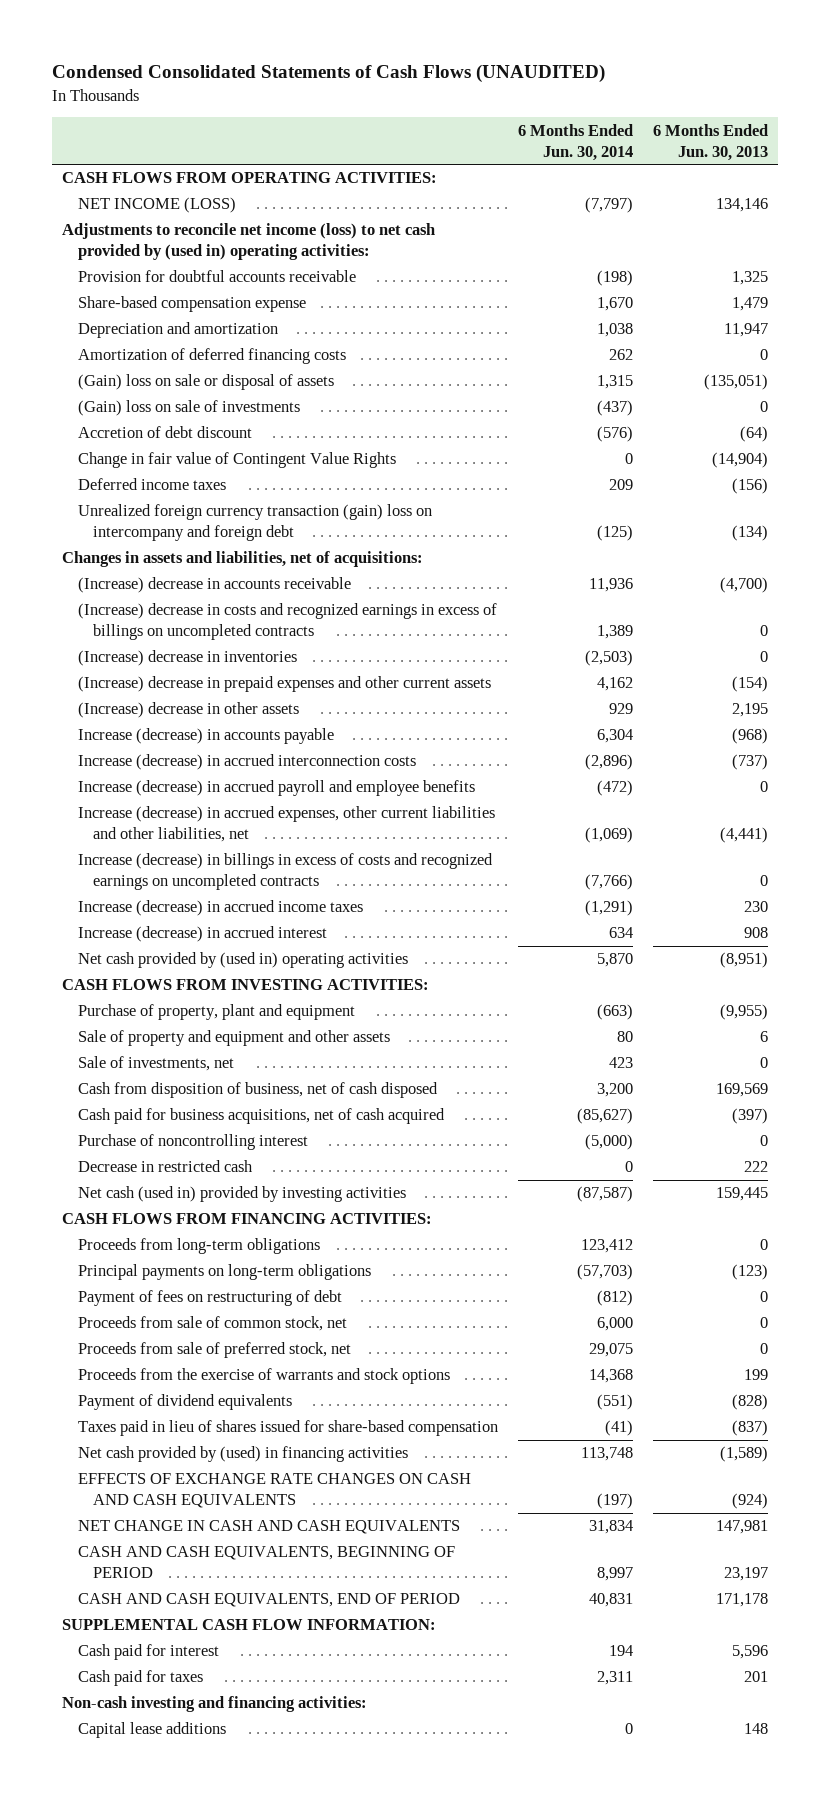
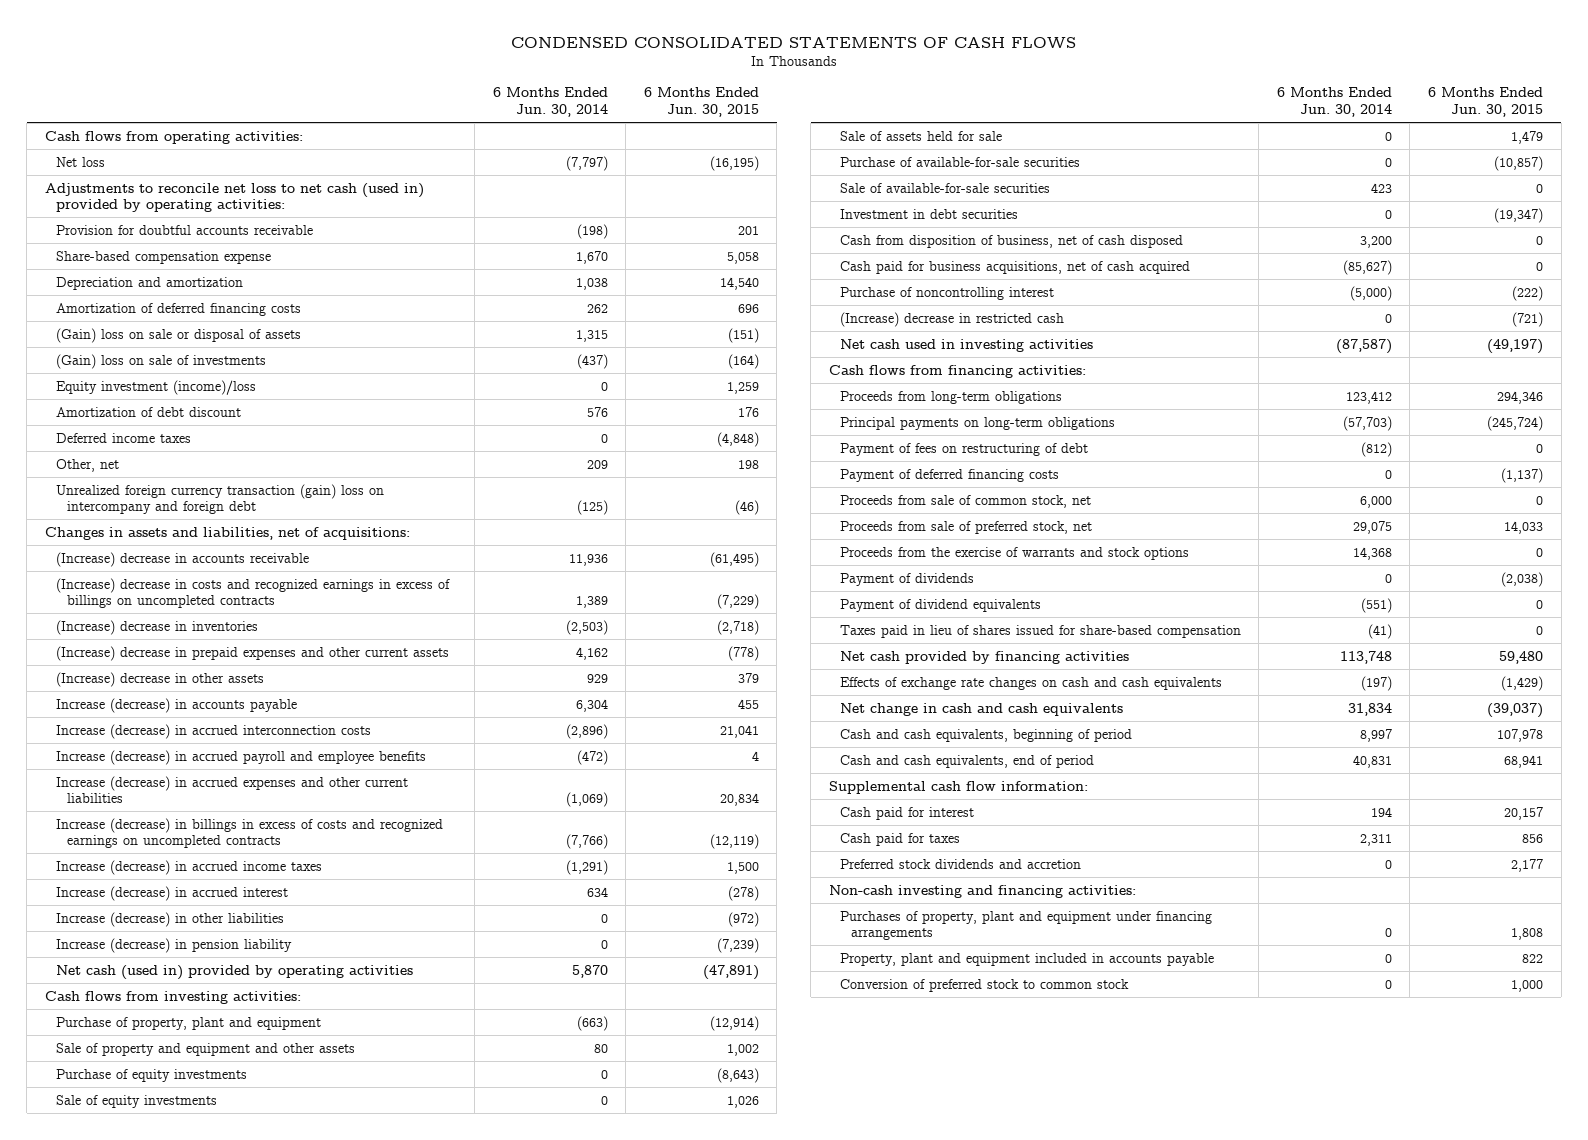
- Condensed Consolidated Statements of Cash Flows (UNAUDITED)
+ CONDENSED CONSOLIDATED STATEMENTS OF CASH FLOWS
- | 6 Months Ended Jun. 30, 2014 | 6 Months Ended Jun. 30, 2013
+ | 6 Months Ended Jun. 30, 2014 | 6 Months Ended Jun. 30, 2015
- CASH FLOWS FROM OPERATING ACTIVITIES:
- NET INCOME (LOSS) | (7,797) | 134,146
- Adjustments to reconcile net income (loss) to net cash provided by (used in) operating activities:
+ Cash flows from operating activities:
+ Net loss | (7,797) | (16,195)
+ Adjustments to reconcile net loss to net cash (used in) provided by operating activities:
- Accretion of debt discount | (576) | (64)
- Change in fair value of Contingent Value Rights | 0 | (14,904)
- Deferred income taxes | 209 | (156)
+ Equity investment (income)/loss | 0 | 1,259
+ Amortization of debt discount | 576 | 176
+ Deferred income taxes | 0 | (4,848)
+ Other, net | 209 | 198
- Increase (decrease) in accrued expenses, other current liabilities and other liabilities, net | (1,069) | (4,441)
+ Increase (decrease) in accrued expenses and other current liabilities | (1,069) | 20,834
- Net cash provided by (used in) operating activities | 5,870 | (8,951)
- CASH FLOWS FROM INVESTING ACTIVITIES:
+ Increase (decrease) in other liabilities | 0 | (972)
+ Increase (decrease) in pension liability | 0 | (7,239)
+ Net cash (used in) provided by operating activities | 5,870 | (47,891)
+ Cash flows from investing activities:
- Sale of investments, net | 423 | 0
+ Purchase of equity investments | 0 | (8,643)
+ Sale of equity investments | 0 | 1,026
+ Sale of assets held for sale | 0 | 1,479
+ Purchase of available-for-sale securities | 0 | (10,857)
+ Sale of available-for-sale securities | 423 | 0
+ Investment in debt securities | 0 | (19,347)
- Decrease in restricted cash | 0 | 222
- Net cash (used in) provided by investing activities | (87,587) | 159,445
- CASH FLOWS FROM FINANCING ACTIVITIES:
+ (Increase) decrease in restricted cash | 0 | (721)
+ Net cash used in investing activities | (87,587) | (49,197)
+ Cash flows from financing activities:
+ Payment of deferred financing costs | 0 | (1,137)
+ Payment of dividends | 0 | (2,038)
- Net cash provided by (used) in financing activities | 113,748 | (1,589)
- EFFECTS OF EXCHANGE RATE CHANGES ON CASH AND CASH EQUIVALENTS | (197) | (924)
- NET CHANGE IN CASH AND CASH EQUIVALENTS | 31,834 | 147,981
- CASH AND CASH EQUIVALENTS, BEGINNING OF PERIOD | 8,997 | 23,197
- CASH AND CASH EQUIVALENTS, END OF PERIOD | 40,831 | 171,178
- SUPPLEMENTAL CASH FLOW INFORMATION:
+ Net cash provided by financing activities | 113,748 | 59,480
+ Effects of exchange rate changes on cash and cash equivalents | (197) | (1,429)
+ Net change in cash and cash equivalents | 31,834 | (39,037)
+ Cash and cash equivalents, beginning of period | 8,997 | 107,978
+ Cash and cash equivalents, end of period | 40,831 | 68,941
+ Supplemental cash flow information:
+ Preferred stock dividends and accretion | 0 | 2,177
- Capital lease additions | 0 | 148
+ Purchases of property, plant and equipment under financing arrangements | 0 | 1,808
+ Property, plant and equipment included in accounts payable | 0 | 822
+ Conversion of preferred stock to common stock | 0 | 1,000

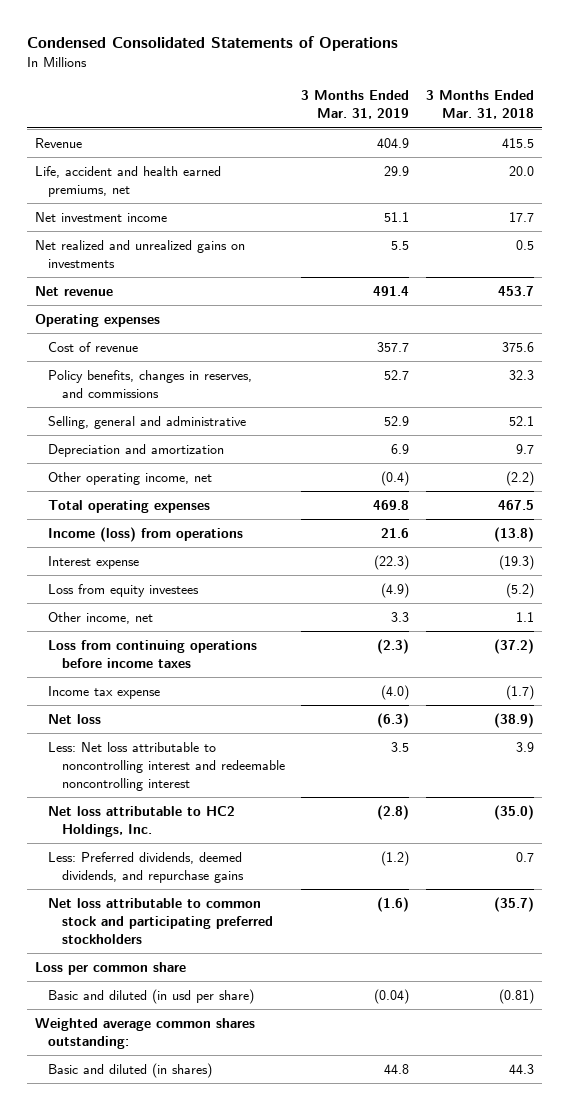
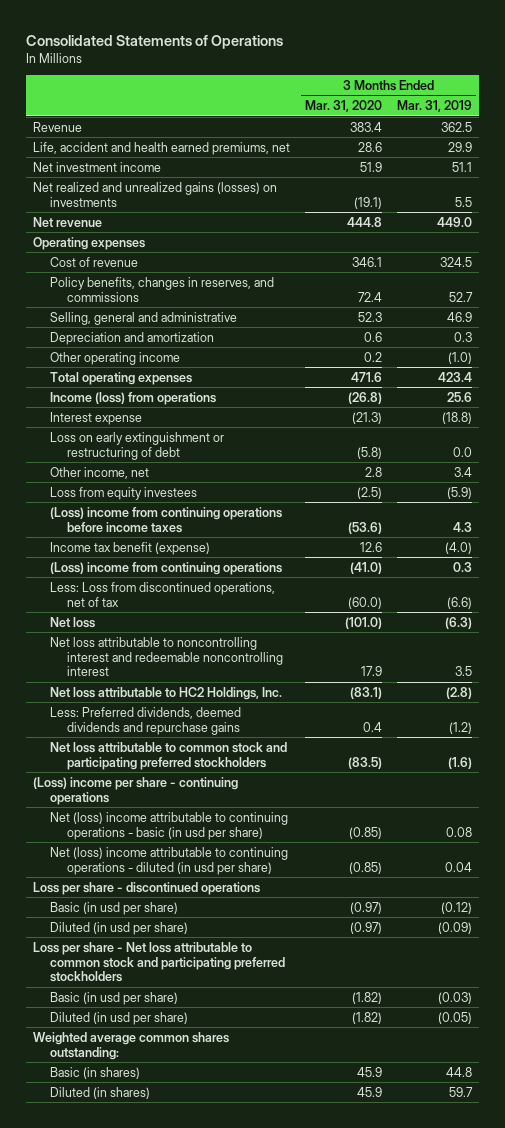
- Condensed Consolidated Statements of Operations
+ Consolidated Statements of Operations
- | 3 Months Ended Mar. 31, 2019 | 3 Months Ended Mar. 31, 2018
+ | 3 Months Ended Mar. 31, 2020 | 3 Months Ended Mar. 31, 2019
- Revenue | 404.9 | 415.5
+ Revenue | 383.4 | 362.5
- Net realized and unrealized gains on investments | 5.5 | 0.5
- Net revenue | 491.4 | 453.7
+ Net realized and unrealized gains (losses) on investments | (19.1) | 5.5
+ Net revenue | 444.8 | 449.0
- Cost of revenue | 357.7 | 375.6
+ Cost of revenue | 346.1 | 324.5
- Selling, general and administrative | 52.9 | 52.1
- Depreciation and amortization | 6.9 | 9.7
- Other operating income, net | (0.4) | (2.2)
- Total operating expenses | 469.8 | 467.5
- Income (loss) from operations | 21.6 | (13.8)
- Interest expense | (22.3) | (19.3)
- Loss from equity investees | (4.9) | (5.2)
- Other income, net | 3.3 | 1.1
- Loss from continuing operations before income taxes | (2.3) | (37.2)
- Income tax expense | (4.0) | (1.7)
+ Selling, general and administrative | 52.3 | 46.9
+ Depreciation and amortization | 0.6 | 0.3
+ Other operating income | 0.2 | (1.0)
+ Total operating expenses | 471.6 | 423.4
+ Income (loss) from operations | (26.8) | 25.6
+ Interest expense | (21.3) | (18.8)
+ Loss on early extinguishment or restructuring of debt | (5.8) | 0.0
+ Other income, net | 2.8 | 3.4
+ Loss from equity investees | (2.5) | (5.9)
+ (Loss) income from continuing operations before income taxes | (53.6) | 4.3
+ Income tax benefit (expense) | 12.6 | (4.0)
+ (Loss) income from continuing operations | (41.0) | 0.3
+ Less: Loss from discontinued operations, net of tax | (60.0) | (6.6)
- Less: Net loss attributable to noncontrolling interest and redeemable noncontrolling interest | 3.5 | 3.9
+ Net loss attributable to noncontrolling interest and redeemable noncontrolling interest | 17.9 | 3.5
- Less: Preferred dividends, deemed dividends, and repurchase gains | (1.2) | 0.7
+ Less: Preferred dividends, deemed dividends and repurchase gains | 0.4 | (1.2)
- Loss per common share
- Basic and diluted (in usd per share) | (0.04) | (0.81)
+ (Loss) income per share - continuing operations
+ Net (loss) income attributable to continuing operations - basic (in usd per share) | (0.85) | 0.08
+ Net (loss) income attributable to continuing operations - diluted (in usd per share) | (0.85) | 0.04
+ Loss per share - discontinued operations
+ Basic (in usd per share) | (0.97) | (0.12)
+ Diluted (in usd per share) | (0.97) | (0.09)
+ Loss per share - Net loss attributable to common stock and participating preferred stockholders
+ Basic (in usd per share) | (1.82) | (0.03)
+ Diluted (in usd per share) | (1.82) | (0.05)
- Basic and diluted (in shares) | 44.8 | 44.3
+ Basic (in shares) | 45.9 | 44.8
+ Diluted (in shares) | 45.9 | 59.7

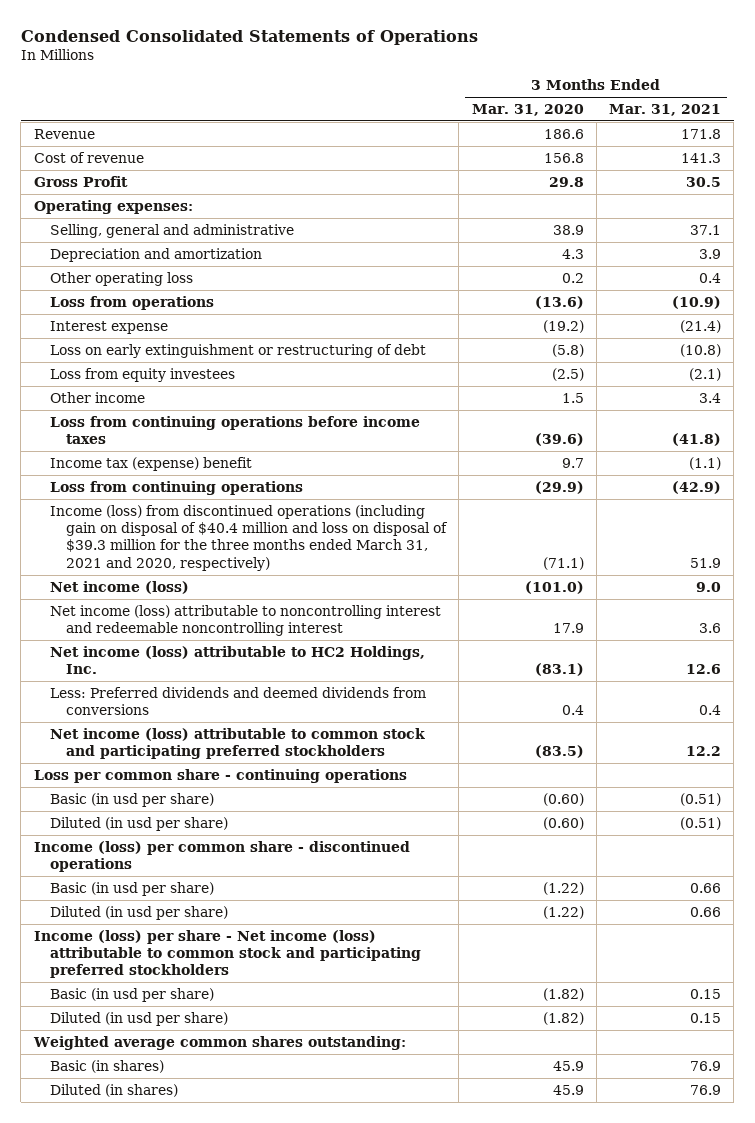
- Consolidated Statements of Operations
+ Condensed Consolidated Statements of Operations
- | 3 Months Ended Mar. 31, 2020 | 3 Months Ended Mar. 31, 2019
+ | 3 Months Ended Mar. 31, 2020 | 3 Months Ended Mar. 31, 2021
- Revenue | 383.4 | 362.5
- Life, accident and health earned premiums, net | 28.6 | 29.9
- Net investment income | 51.9 | 51.1
- Net realized and unrealized gains (losses) on investments | (19.1) | 5.5
- Net revenue | 444.8 | 449.0
- Operating expenses
- Cost of revenue | 346.1 | 324.5
- Policy benefits, changes in reserves, and commissions | 72.4 | 52.7
- Selling, general and administrative | 52.3 | 46.9
- Depreciation and amortization | 0.6 | 0.3
- Other operating income | 0.2 | (1.0)
- Total operating expenses | 471.6 | 423.4
- Income (loss) from operations | (26.8) | 25.6
- Interest expense | (21.3) | (18.8)
+ Revenue | 186.6 | 171.8
+ Cost of revenue | 156.8 | 141.3
+ Gross Profit | 29.8 | 30.5
+ Operating expenses:
+ Selling, general and administrative | 38.9 | 37.1
+ Depreciation and amortization | 4.3 | 3.9
+ Other operating loss | 0.2 | 0.4
+ Loss from operations | (13.6) | (10.9)
+ Interest expense | (19.2) | (21.4)
- Other income, net | 2.8 | 3.4
- (Loss) income from continuing operations before income taxes | (53.6) | 4.3
- Income tax benefit (expense) | 12.6 | (4.0)
- (Loss) income from continuing operations | (41.0) | 0.3
- Less: Loss from discontinued operations, net of tax | (60.0) | (6.6)
- Net loss | (101.0) | (6.3)
- Net loss attributable to noncontrolling interest and redeemable noncontrolling interest | 17.9 | 3.5
- Net loss attributable to HC2 Holdings, Inc. | (83.1) | (2.8)
- Less: Preferred dividends, deemed dividends and repurchase gains | 0.4 | (1.2)
- Net loss attributable to common stock and participating preferred stockholders | (83.5) | (1.6)
- (Loss) income per share - continuing operations
- Net (loss) income attributable to continuing operations - basic (in usd per share) | (0.85) | 0.08
- Net (loss) income attributable to continuing operations - diluted (in usd per share) | (0.85) | 0.04
- Loss per share - discontinued operations
- Basic (in usd per share) | (0.97) | (0.12)
- Diluted (in usd per share) | (0.97) | (0.09)
- Loss per share - Net loss attributable to common stock and participating preferred stockholders
+ Other income | 1.5 | 3.4
+ Loss from continuing operations before income taxes | (39.6) | (41.8)
+ Income tax (expense) benefit | 9.7 | (1.1)
+ Loss from continuing operations | (29.9) | (42.9)
+ Income (loss) from discontinued operations (including gain on disposal of $40.4 million and loss on disposal of $39.3 million for the three months ended March 31, 2021 and 2020, respectively) | (71.1) | 51.9
+ Net income (loss) | (101.0) | 9.0
+ Net income (loss) attributable to noncontrolling interest and redeemable noncontrolling interest | 17.9 | 3.6
+ Net income (loss) attributable to HC2 Holdings, Inc. | (83.1) | 12.6
+ Less: Preferred dividends and deemed dividends from conversions | 0.4 | 0.4
+ Net income (loss) attributable to common stock and participating preferred stockholders | (83.5) | 12.2
+ Loss per common share - continuing operations
+ Basic (in usd per share) | (0.60) | (0.51)
+ Diluted (in usd per share) | (0.60) | (0.51)
+ Income (loss) per common share - discontinued operations
+ Basic (in usd per share) | (1.22) | 0.66
+ Diluted (in usd per share) | (1.22) | 0.66
+ Income (loss) per share - Net income (loss) attributable to common stock and participating preferred stockholders

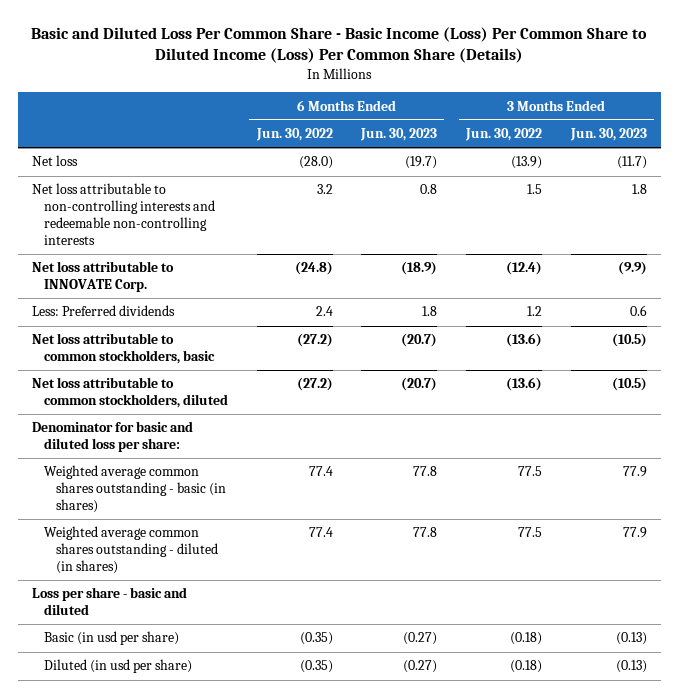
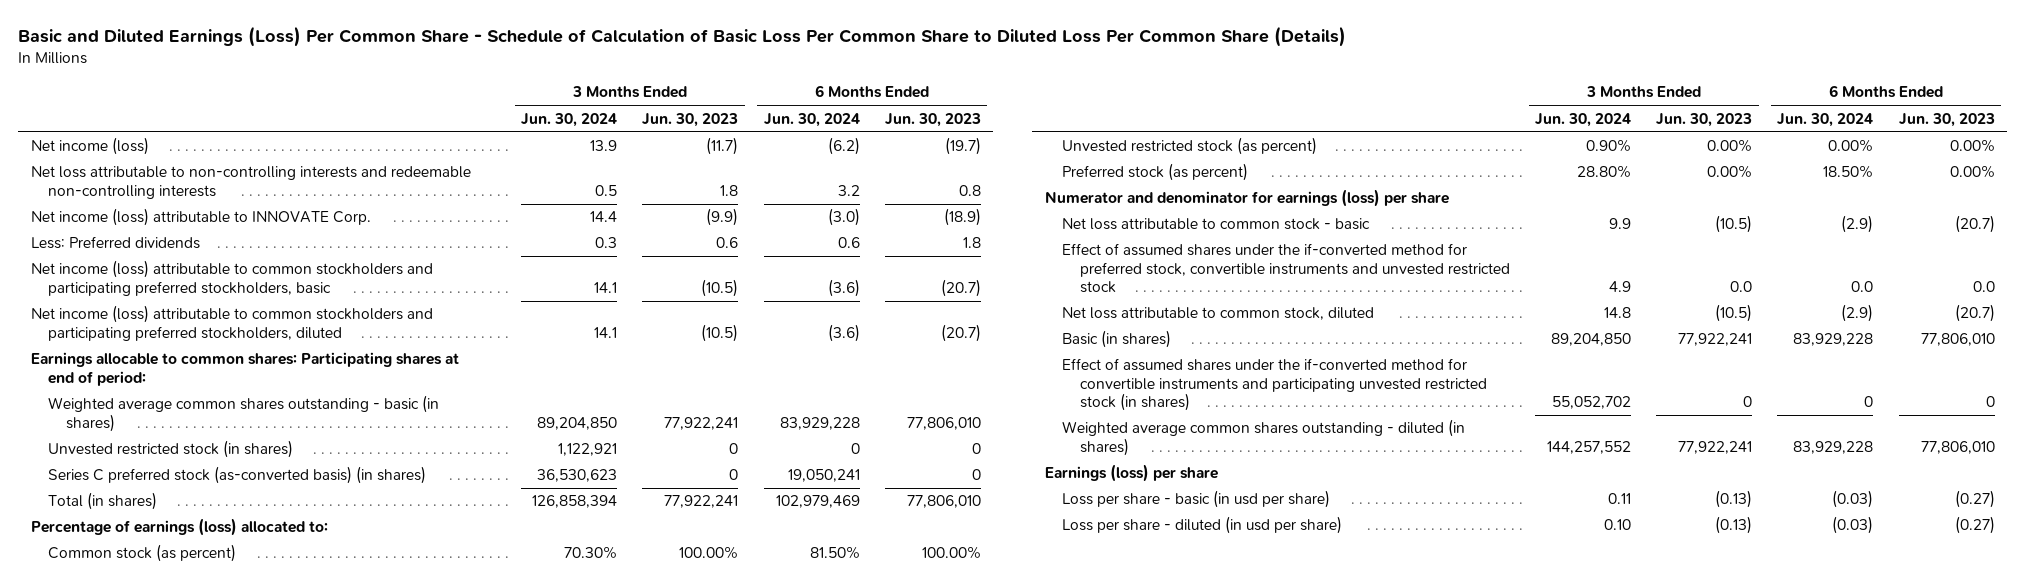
- Basic and Diluted Loss Per Common Share - Basic Income (Loss) Per Common Share to Diluted Income (Loss) Per Common Share (Details)
+ Basic and Diluted Earnings (Loss) Per Common Share - Schedule of Calculation of Basic Loss Per Common Share to Diluted Loss Per Common Share (Details)
- | 6 Months Ended Jun. 30, 2022 | 6 Months Ended Jun. 30, 2023 | 3 Months Ended Jun. 30, 2022 | 3 Months Ended Jun. 30, 2023
+ | 3 Months Ended Jun. 30, 2024 | 3 Months Ended Jun. 30, 2023 | 6 Months Ended Jun. 30, 2024 | 6 Months Ended Jun. 30, 2023
- Net loss | (28.0) | (19.7) | (13.9) | (11.7)
+ Net income (loss) | 13.9 | (11.7) | (6.2) | (19.7)
- Net loss attributable to INNOVATE Corp. | (24.8) | (18.9) | (12.4) | (9.9)
+ Net income (loss) attributable to INNOVATE Corp. | 14.4 | (9.9) | (3.0) | (18.9)
- Net loss attributable to common stockholders, basic | (27.2) | (20.7) | (13.6) | (10.5)
- Net loss attributable to common stockholders, diluted | (27.2) | (20.7) | (13.6) | (10.5)
- Denominator for basic and diluted loss per share:
- Weighted average common shares outstanding - basic (in shares) | 77.4 | 77.8 | 77.5 | 77.9
- Weighted average common shares outstanding - diluted (in shares) | 77.4 | 77.8 | 77.5 | 77.9
- Loss per share - basic and diluted
- Basic (in usd per share) | (0.35) | (0.27) | (0.18) | (0.13)
- Diluted (in usd per share) | (0.35) | (0.27) | (0.18) | (0.13)
+ Net income (loss) attributable to common stockholders and participating preferred stockholders, basic | 14.1 | (10.5) | (3.6) | (20.7)
+ Net income (loss) attributable to common stockholders and participating preferred stockholders, diluted | 14.1 | (10.5) | (3.6) | (20.7)
+ Earnings allocable to common shares: Participating shares at end of period:
+ Weighted average common shares outstanding - basic (in shares) | 89,204,850 | 77,922,241 | 83,929,228 | 77,806,010
+ Unvested restricted stock (in shares) | 1,122,921 | 0 | 0 | 0
+ Series C preferred stock (as-converted basis) (in shares) | 36,530,623 | 0 | 19,050,241 | 0
+ Total (in shares) | 126,858,394 | 77,922,241 | 102,979,469 | 77,806,010
+ Percentage of earnings (loss) allocated to:
+ Common stock (as percent) | 70.30% | 100.00% | 81.50% | 100.00%
+ Unvested restricted stock (as percent) | 0.90% | 0.00% | 0.00% | 0.00%
+ Preferred stock (as percent) | 28.80% | 0.00% | 18.50% | 0.00%
+ Numerator and denominator for earnings (loss) per share
+ Net loss attributable to common stock - basic | 9.9 | (10.5) | (2.9) | (20.7)
+ Effect of assumed shares under the if-converted method for preferred stock, convertible instruments and unvested restricted stock | 4.9 | 0.0 | 0.0 | 0.0
+ Net loss attributable to common stock, diluted | 14.8 | (10.5) | (2.9) | (20.7)
+ Basic (in shares) | 89,204,850 | 77,922,241 | 83,929,228 | 77,806,010
+ Effect of assumed shares under the if-converted method for convertible instruments and participating unvested restricted stock (in shares) | 55,052,702 | 0 | 0 | 0
+ Weighted average common shares outstanding - diluted (in shares) | 144,257,552 | 77,922,241 | 83,929,228 | 77,806,010
+ Earnings (loss) per share
+ Loss per share - basic (in usd per share) | 0.11 | (0.13) | (0.03) | (0.27)
+ Loss per share - diluted (in usd per share) | 0.10 | (0.13) | (0.03) | (0.27)

